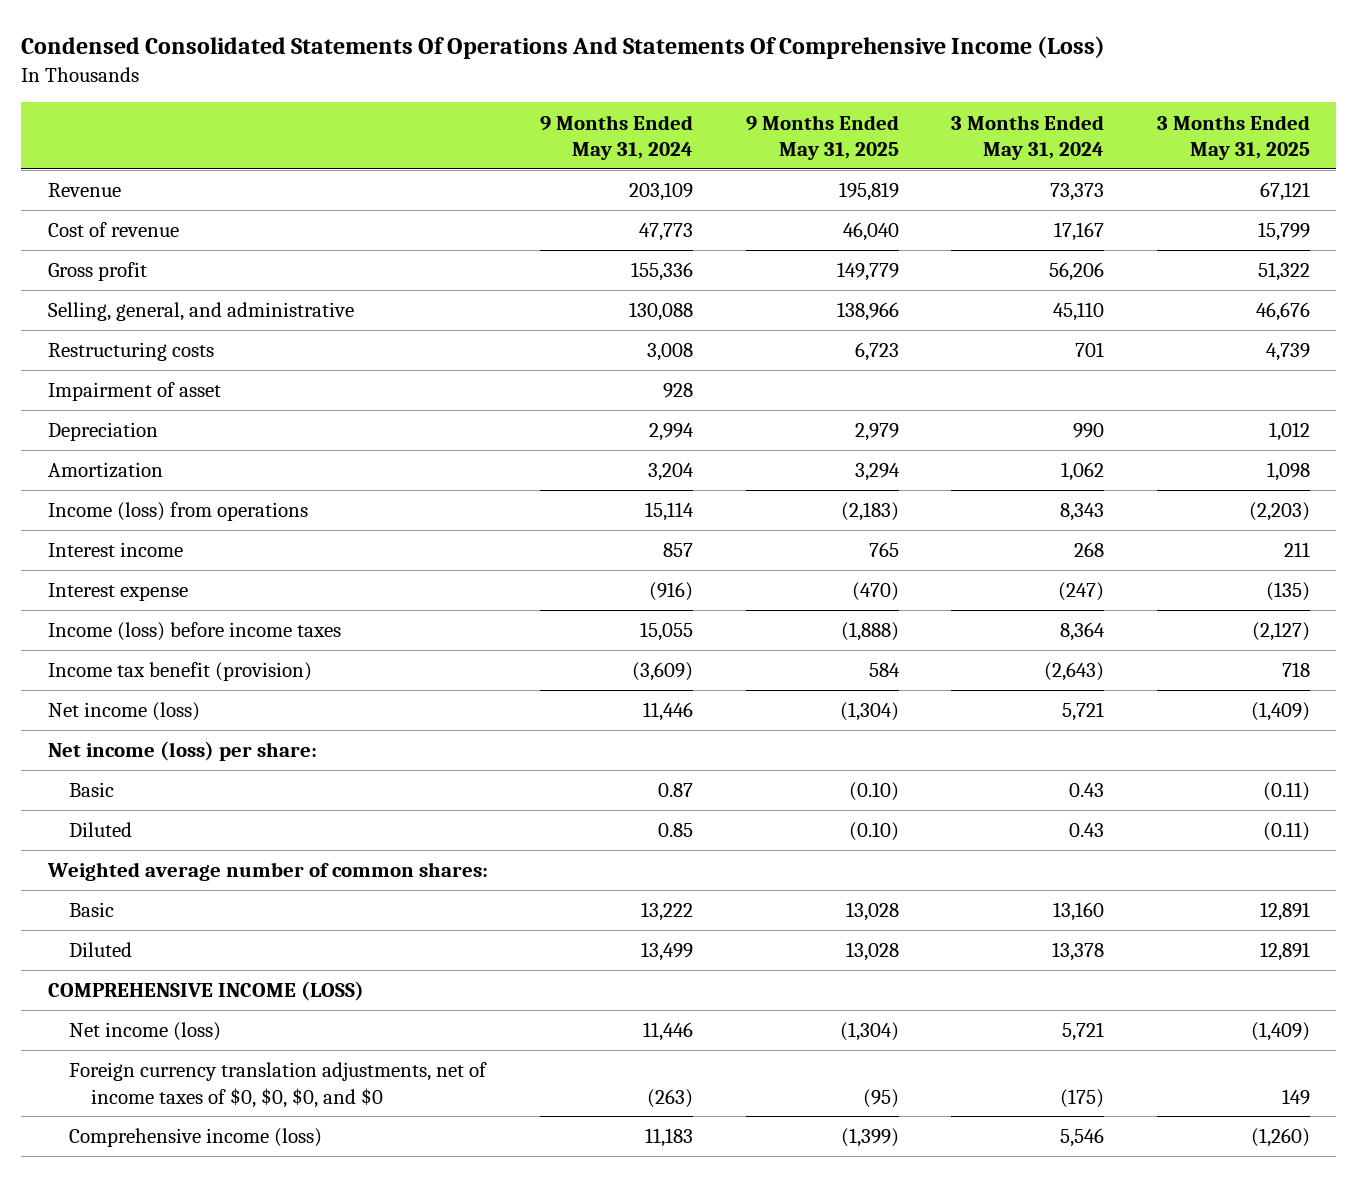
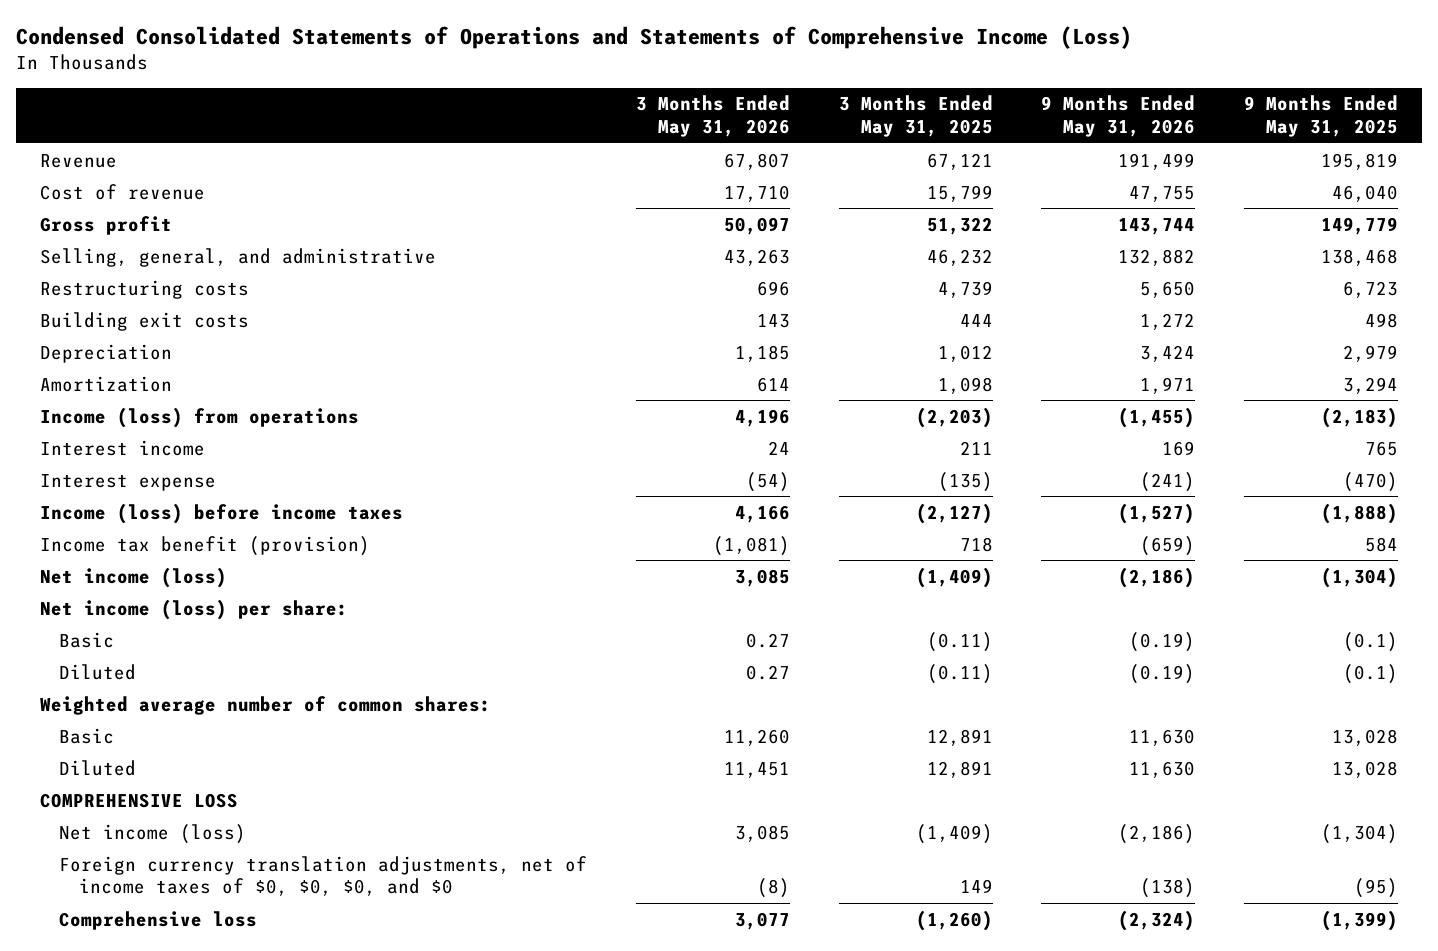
- Condensed Consolidated Statements Of Operations And Statements Of Comprehensive Income (Loss)
+ Condensed Consolidated Statements of Operations and Statements of Comprehensive Income (Loss)
- | 9 Months Ended May 31, 2024 | 9 Months Ended May 31, 2025 | 3 Months Ended May 31, 2024 | 3 Months Ended May 31, 2025
+ | 3 Months Ended May 31, 2026 | 3 Months Ended May 31, 2025 | 9 Months Ended May 31, 2026 | 9 Months Ended May 31, 2025
- Selling, general, and administrative | 130,088 | 138,966 | 45,110 | 46,676
+ Selling, general, and administrative | 43,263 | 46,232 | 132,882 | 138,468
- Impairment of asset | 928 | | |
+ Building exit costs | 143 | 444 | 1,272 | 498
- Basic | 0.87 | (0.10) | 0.43 | (0.11)
- Diluted | 0.85 | (0.10) | 0.43 | (0.11)
+ Basic | 0.27 | (0.11) | (0.19) | (0.1)
+ Diluted | 0.27 | (0.11) | (0.19) | (0.1)
- COMPREHENSIVE INCOME (LOSS)
+ COMPREHENSIVE LOSS
- Comprehensive income (loss) | 11,183 | (1,399) | 5,546 | (1,260)
+ Comprehensive loss | 3,077 | (1,260) | (2,324) | (1,399)

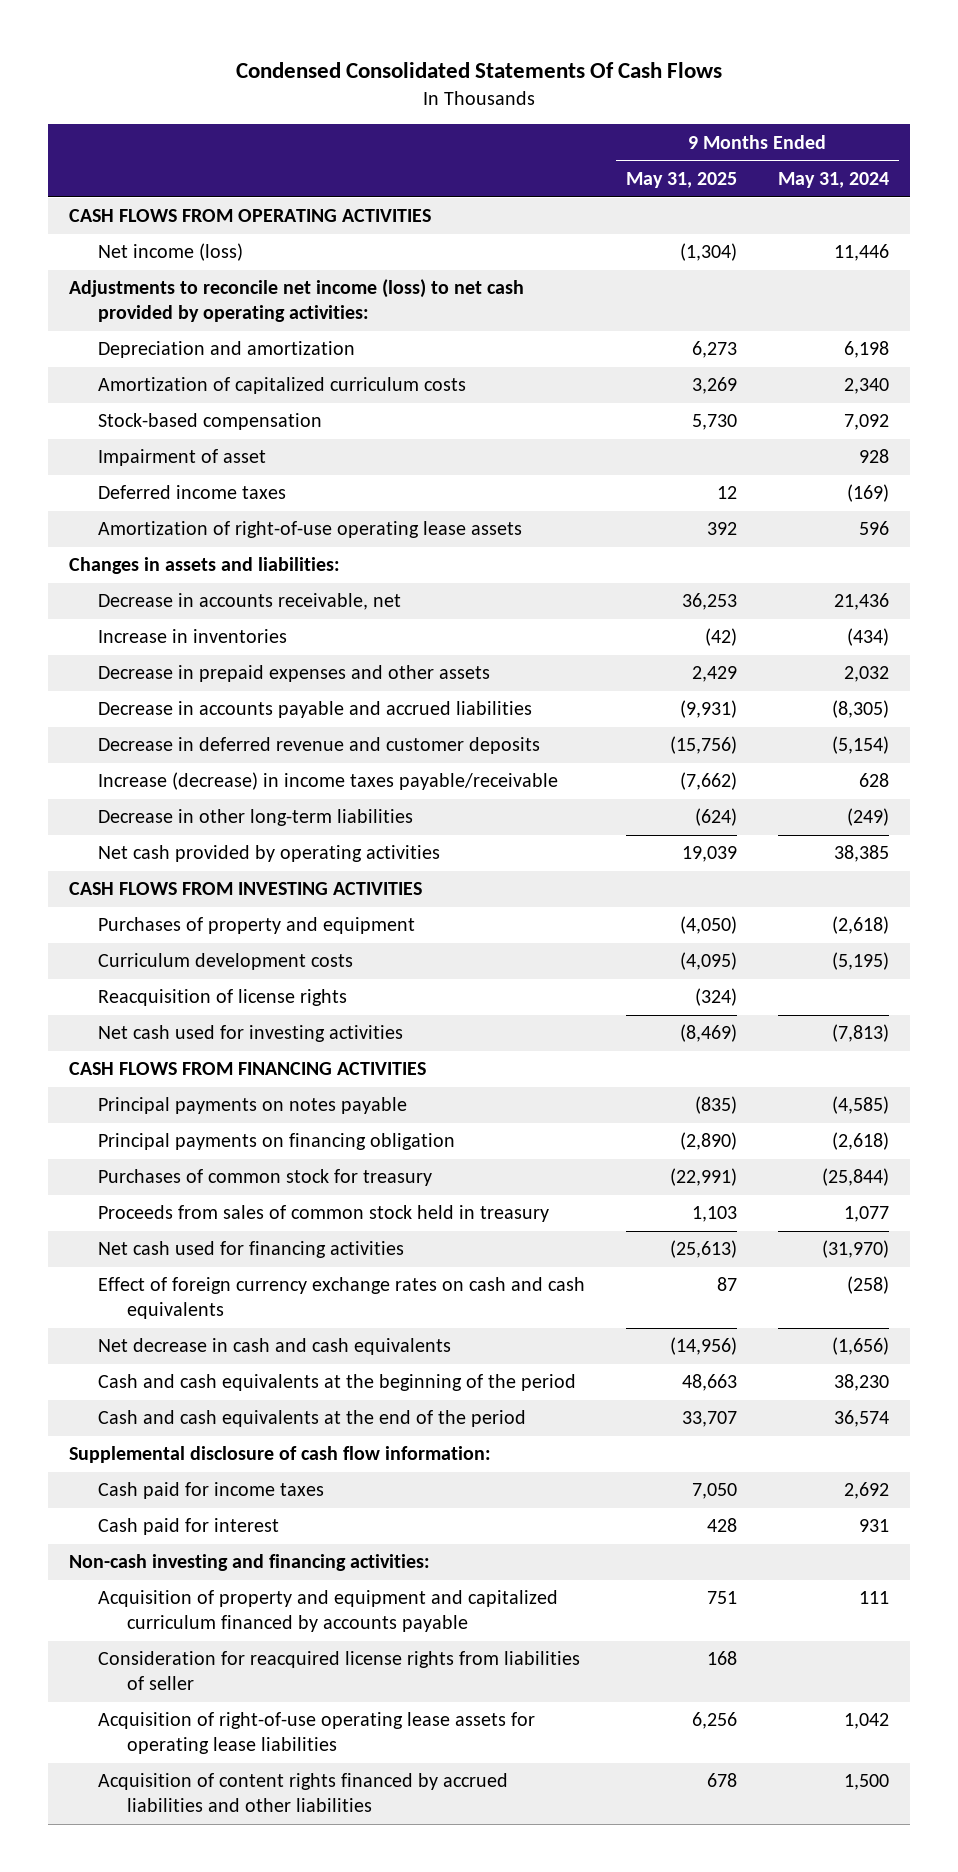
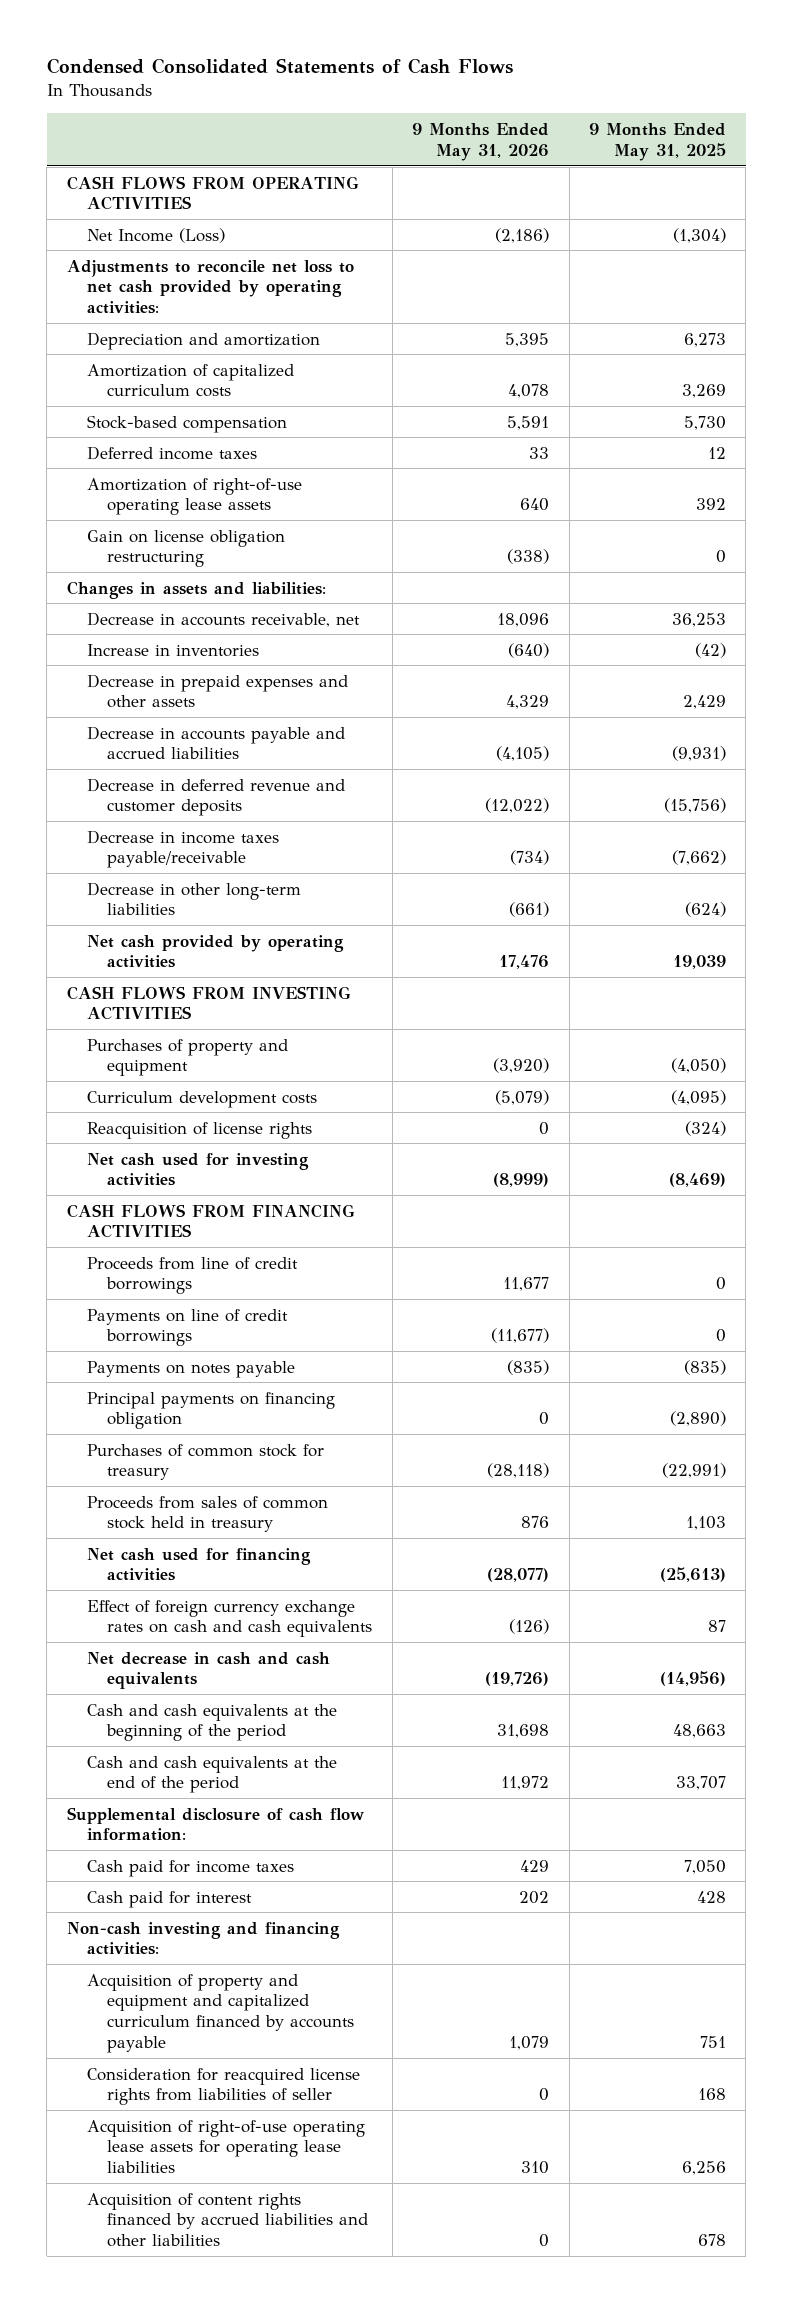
- Condensed Consolidated Statements Of Cash Flows
+ Condensed Consolidated Statements of Cash Flows
- | 9 Months Ended May 31, 2025 | 9 Months Ended May 31, 2024
+ | 9 Months Ended May 31, 2026 | 9 Months Ended May 31, 2025
- Net income (loss) | (1,304) | 11,446
- Adjustments to reconcile net income (loss) to net cash provided by operating activities:
+ Net Income (Loss) | (2,186) | (1,304)
+ Adjustments to reconcile net loss to net cash provided by operating activities:
- Impairment of asset | | 928
+ Gain on license obligation restructuring | (338) | 0
- Increase (decrease) in income taxes payable/receivable | (7,662) | 628
+ Decrease in income taxes payable/receivable | (734) | (7,662)
- Principal payments on notes payable | (835) | (4,585)
+ Proceeds from line of credit borrowings | 11,677 | 0
+ Payments on line of credit borrowings | (11,677) | 0
+ Payments on notes payable | (835) | (835)

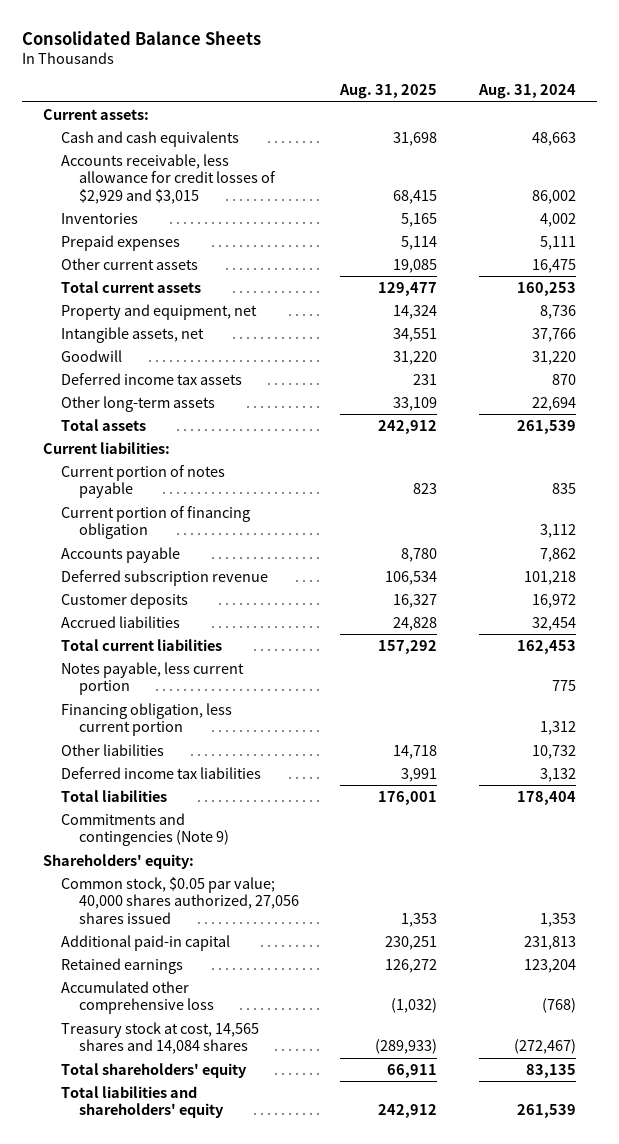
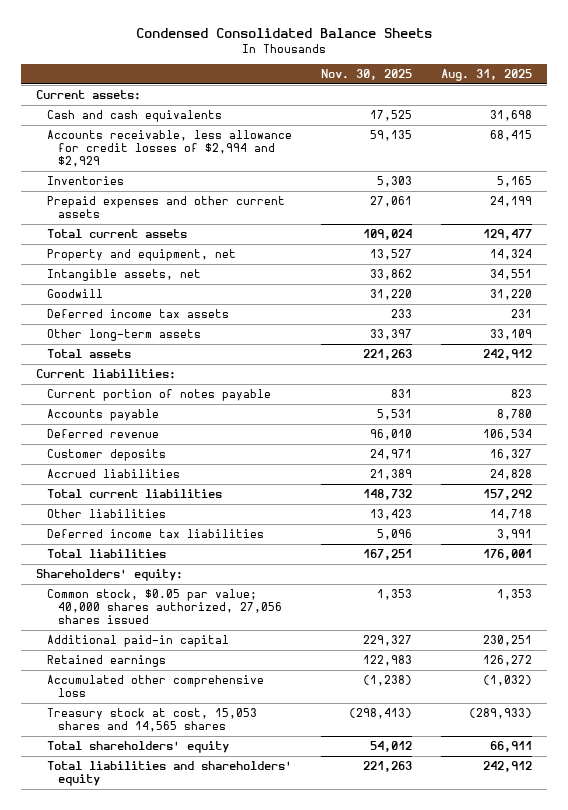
- Consolidated Balance Sheets
+ Condensed Consolidated Balance Sheets
- | Aug. 31, 2025 | Aug. 31, 2024
+ | Nov. 30, 2025 | Aug. 31, 2025
- Accounts receivable, less allowance for credit losses of $2,929 and $3,015 | 68,415 | 86,002
+ Accounts receivable, less allowance for credit losses of $2,994 and $2,929 | 59,135 | 68,415
- Prepaid expenses | 5,114 | 5,111
- Other current assets | 19,085 | 16,475
+ Prepaid expenses and other current assets | 27,061 | 24,199
- Current portion of financing obligation | | 3,112
- Deferred subscription revenue | 106,534 | 101,218
+ Deferred revenue | 96,010 | 106,534
- Notes payable, less current portion | | 775
- Financing obligation, less current portion | | 1,312
- Commitments and contingencies (Note 9)
- Treasury stock at cost, 14,565 shares and 14,084 shares | (289,933) | (272,467)
+ Treasury stock at cost, 15,053 shares and 14,565 shares | (298,413) | (289,933)

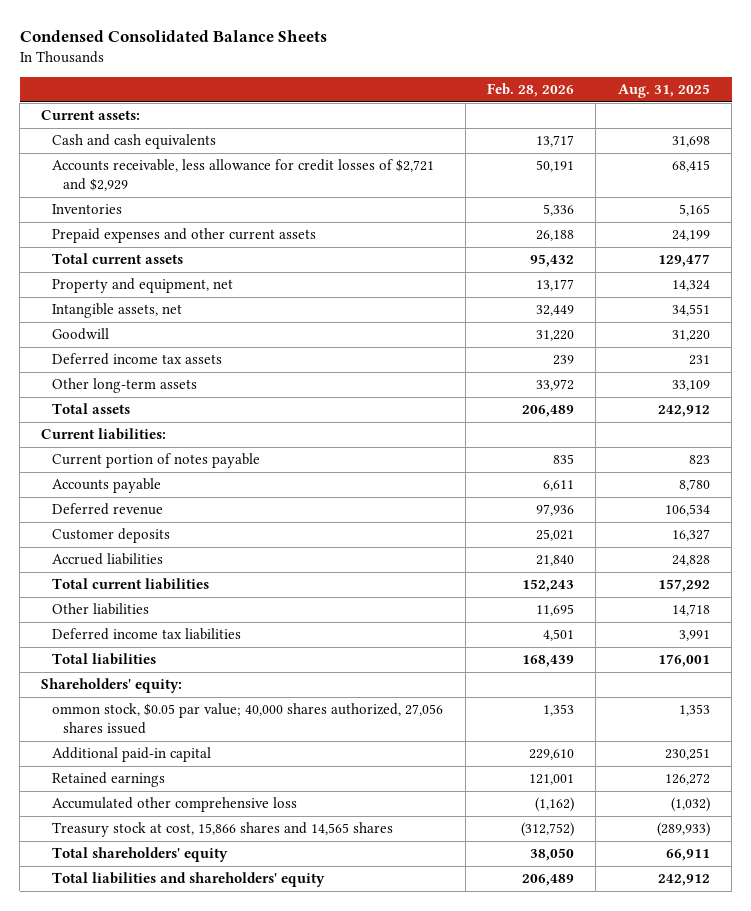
- | Nov. 30, 2025 | Aug. 31, 2025
+ | Feb. 28, 2026 | Aug. 31, 2025
- Accounts receivable, less allowance for credit losses of $2,994 and $2,929 | 59,135 | 68,415
+ Accounts receivable, less allowance for credit losses of $2,721 and $2,929 | 50,191 | 68,415
- Common stock, $0.05 par value; 40,000 shares authorized, 27,056 shares issued | 1,353 | 1,353
+ ommon stock, $0.05 par value; 40,000 shares authorized, 27,056 shares issued | 1,353 | 1,353
- Treasury stock at cost, 15,053 shares and 14,565 shares | (298,413) | (289,933)
+ Treasury stock at cost, 15,866 shares and 14,565 shares | (312,752) | (289,933)

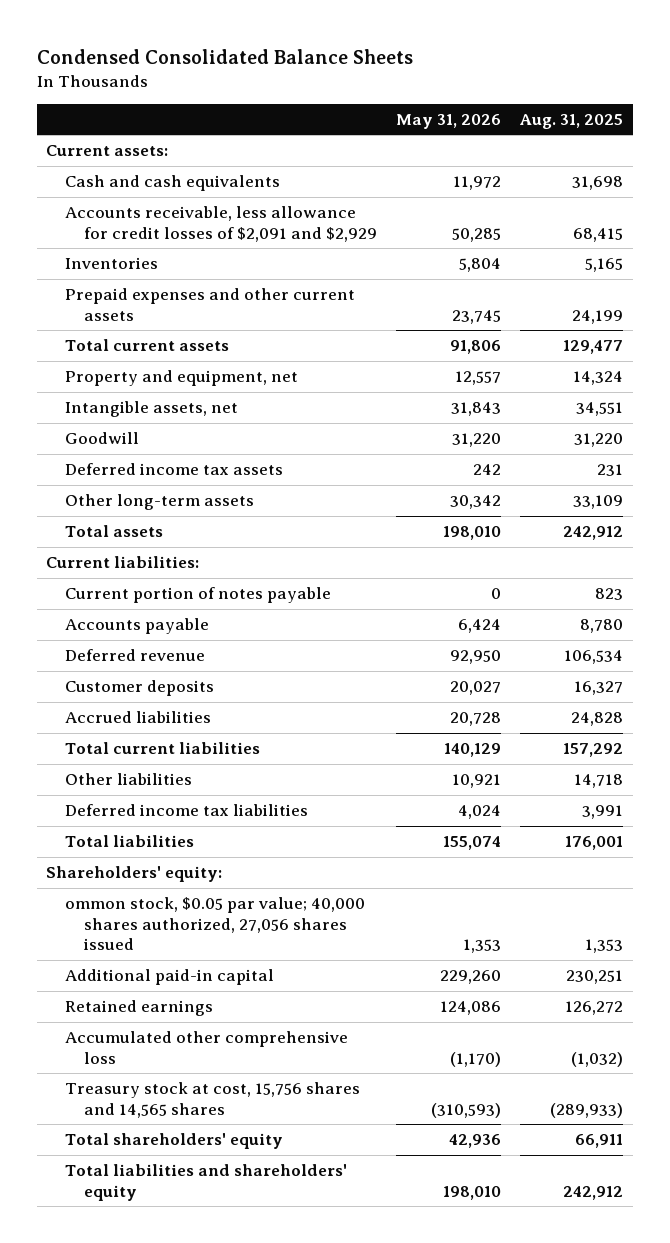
- | Feb. 28, 2026 | Aug. 31, 2025
+ | May 31, 2026 | Aug. 31, 2025
- Accounts receivable, less allowance for credit losses of $2,721 and $2,929 | 50,191 | 68,415
+ Accounts receivable, less allowance for credit losses of $2,091 and $2,929 | 50,285 | 68,415
- Treasury stock at cost, 15,866 shares and 14,565 shares | (312,752) | (289,933)
+ Treasury stock at cost, 15,756 shares and 14,565 shares | (310,593) | (289,933)

